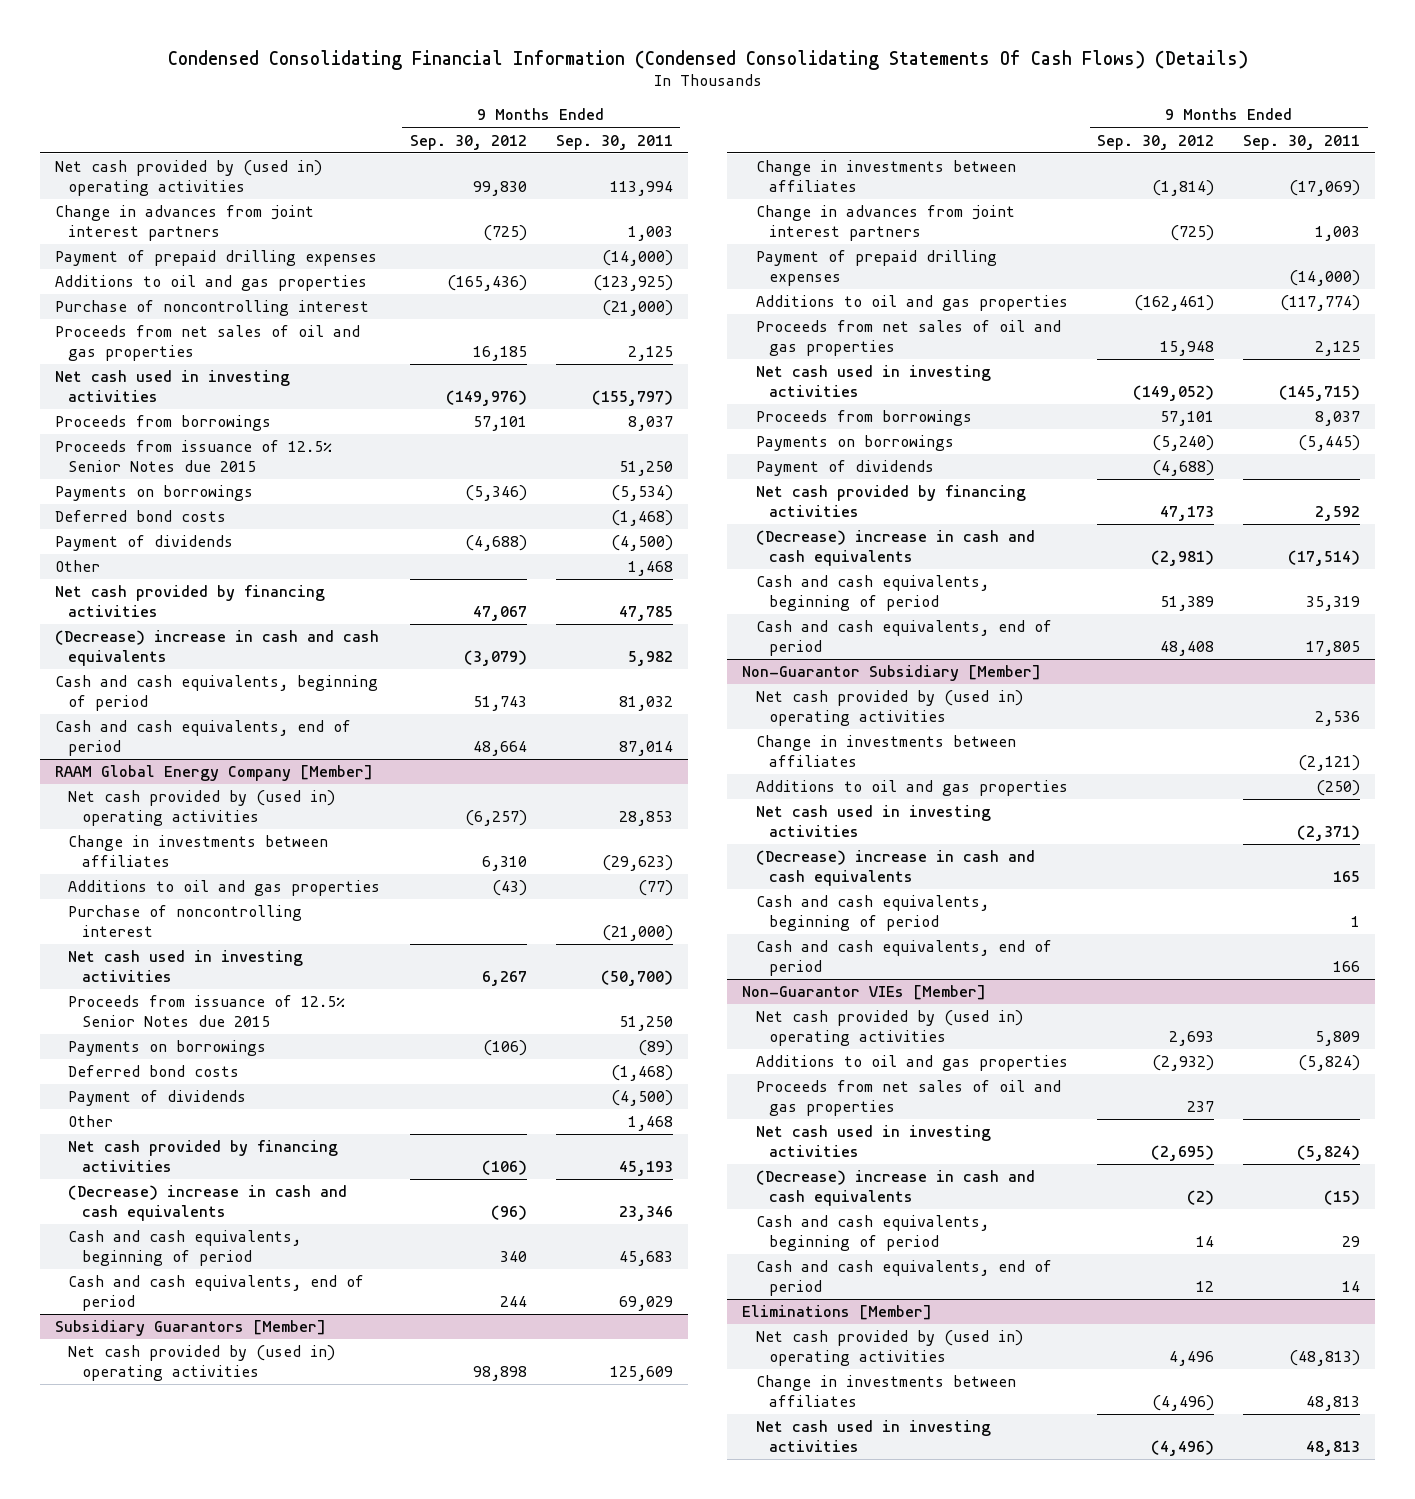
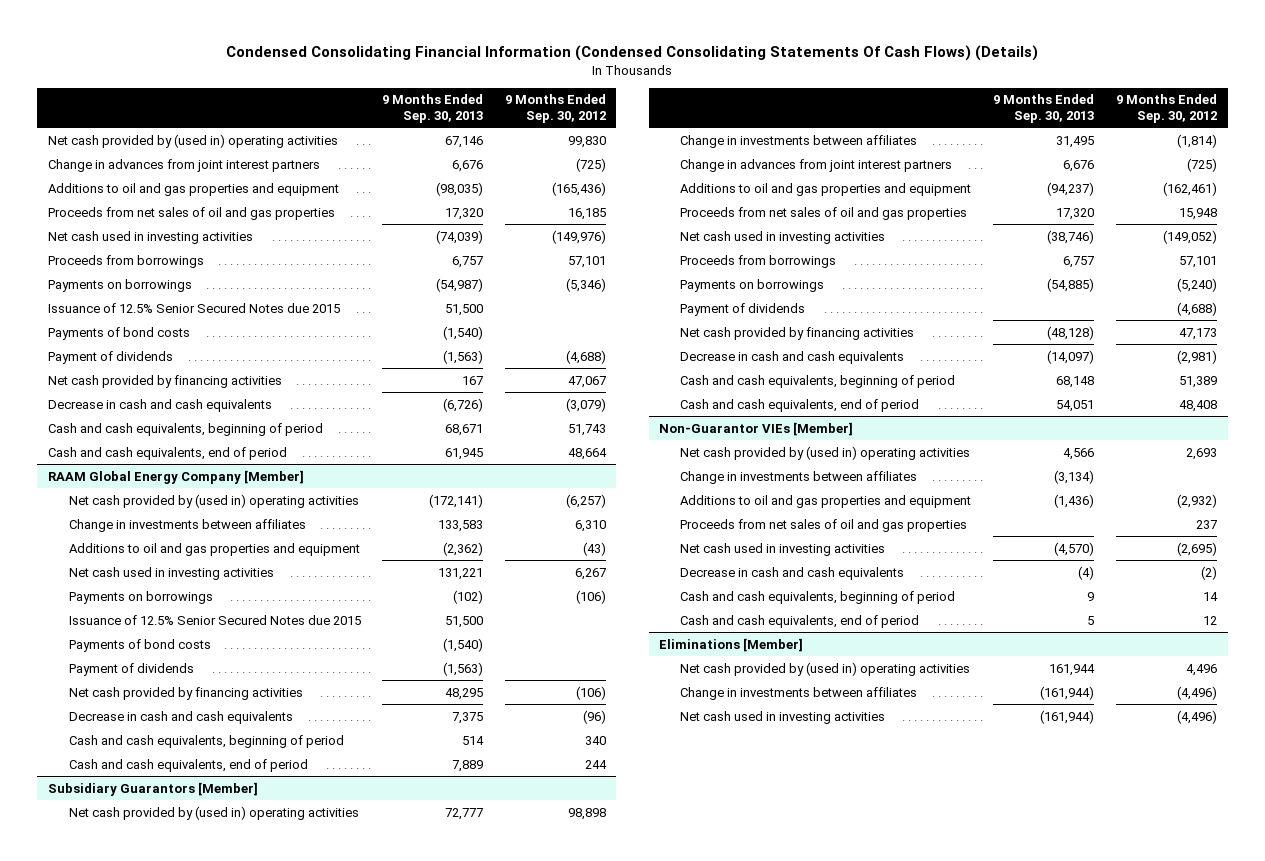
- | 9 Months Ended Sep. 30, 2012 | 9 Months Ended Sep. 30, 2011
+ | 9 Months Ended Sep. 30, 2013 | 9 Months Ended Sep. 30, 2012
- Payment of prepaid drilling expenses | | (14,000)
- Additions to oil and gas properties | (165,436) | (123,925)
- Purchase of noncontrolling interest | | (21,000)
+ Additions to oil and gas properties and equipment | (98,035) | (165,436)
- Proceeds from issuance of 12.5% Senior Notes due 2015 | | 51,250
- Deferred bond costs | | (1,468)
+ Issuance of 12.5% Senior Secured Notes due 2015 | 51,500 |
+ Payments of bond costs | (1,540) |
- Other | | 1,468
- (Decrease) increase in cash and cash equivalents | (3,079) | 5,982
+ Decrease in cash and cash equivalents | (6,726) | (3,079)
@ RAAM Global Energy Company [Member]
- Additions to oil and gas properties | (43) | (77)
- Purchase of noncontrolling interest | | (21,000)
+ Additions to oil and gas properties and equipment | (2,362) | (43)
- Proceeds from issuance of 12.5% Senior Notes due 2015 | | 51,250
- Deferred bond costs | | (1,468)
+ Issuance of 12.5% Senior Secured Notes due 2015 | 51,500 |
+ Payments of bond costs | (1,540) |
- Other | | 1,468
- (Decrease) increase in cash and cash equivalents | (96) | 23,346
+ Decrease in cash and cash equivalents | 7,375 | (96)
@ Subsidiary Guarantors [Member]
- Payment of prepaid drilling expenses | | (14,000)
- Additions to oil and gas properties | (162,461) | (117,774)
+ Additions to oil and gas properties and equipment | (94,237) | (162,461)
- (Decrease) increase in cash and cash equivalents | (2,981) | (17,514)
+ Decrease in cash and cash equivalents | (14,097) | (2,981)
- Non-Guarantor Subsidiary [Member]
- Net cash provided by (used in) operating activities | | 2,536
- Change in investments between affiliates | | (2,121)
- Additions to oil and gas properties | | (250)
- Net cash used in investing activities | | (2,371)
- (Decrease) increase in cash and cash equivalents | | 165
- Cash and cash equivalents, beginning of period | | 1
- Cash and cash equivalents, end of period | | 166
@ Non-Guarantor VIEs [Member]
- Additions to oil and gas properties | (2,932) | (5,824)
+ Change in investments between affiliates | (3,134) |
+ Additions to oil and gas properties and equipment | (1,436) | (2,932)
- (Decrease) increase in cash and cash equivalents | (2) | (15)
+ Decrease in cash and cash equivalents | (4) | (2)

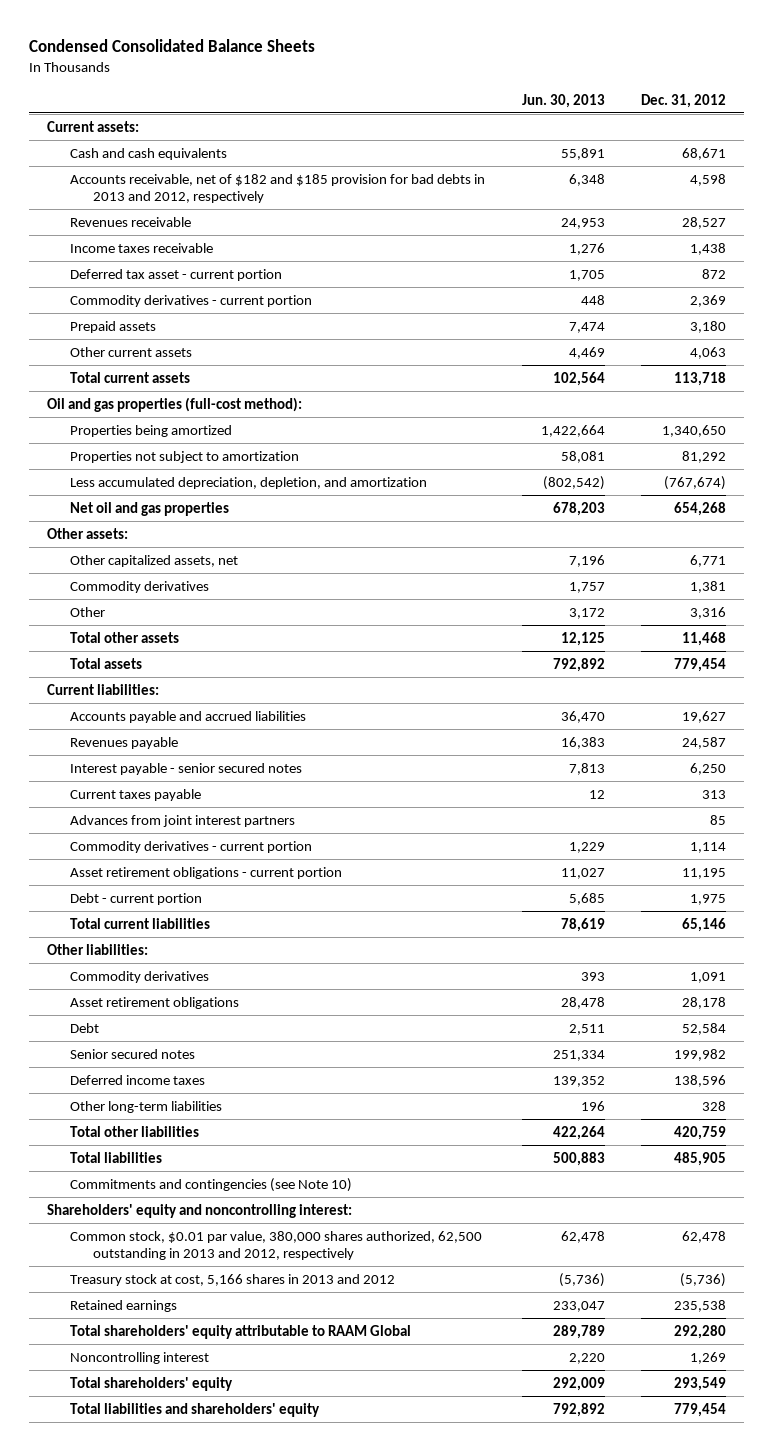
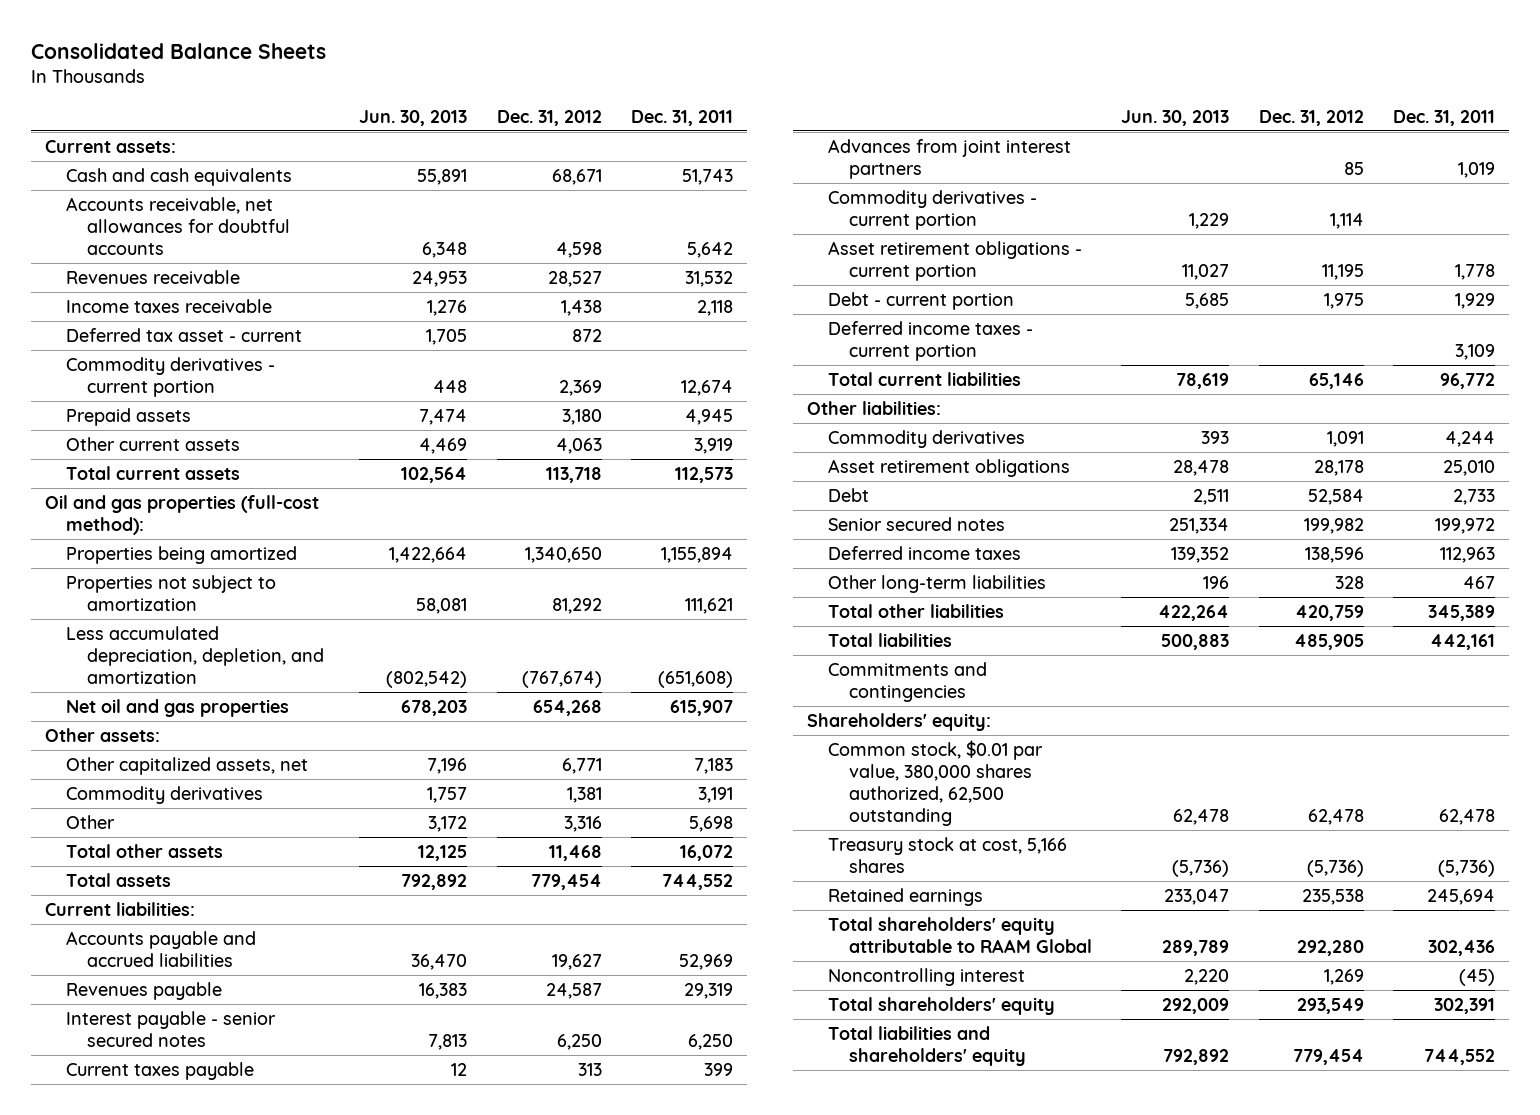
- Condensed Consolidated Balance Sheets
+ Consolidated Balance Sheets
- | Jun. 30, 2013 | Dec. 31, 2012
+ | Jun. 30, 2013 | Dec. 31, 2012 | Dec. 31, 2011
- Accounts receivable, net of $182 and $185 provision for bad debts in 2013 and 2012, respectively | 6,348 | 4,598
+ Accounts receivable, net allowances for doubtful accounts | 6,348 | 4,598 | 5,642
- Deferred tax asset - current portion | 1,705 | 872
+ Deferred tax asset - current | 1,705 | 872 |
+ Deferred income taxes - current portion | | | 3,109
- Commitments and contingencies (see Note 10)
- Shareholders' equity and noncontrolling interest:
- Common stock, $0.01 par value, 380,000 shares authorized, 62,500 outstanding in 2013 and 2012, respectively | 62,478 | 62,478
- Treasury stock at cost, 5,166 shares in 2013 and 2012 | (5,736) | (5,736)
+ Commitments and contingencies
+ Shareholders' equity:
+ Common stock, $0.01 par value, 380,000 shares authorized, 62,500 outstanding | 62,478 | 62,478 | 62,478
+ Treasury stock at cost, 5,166 shares | (5,736) | (5,736) | (5,736)

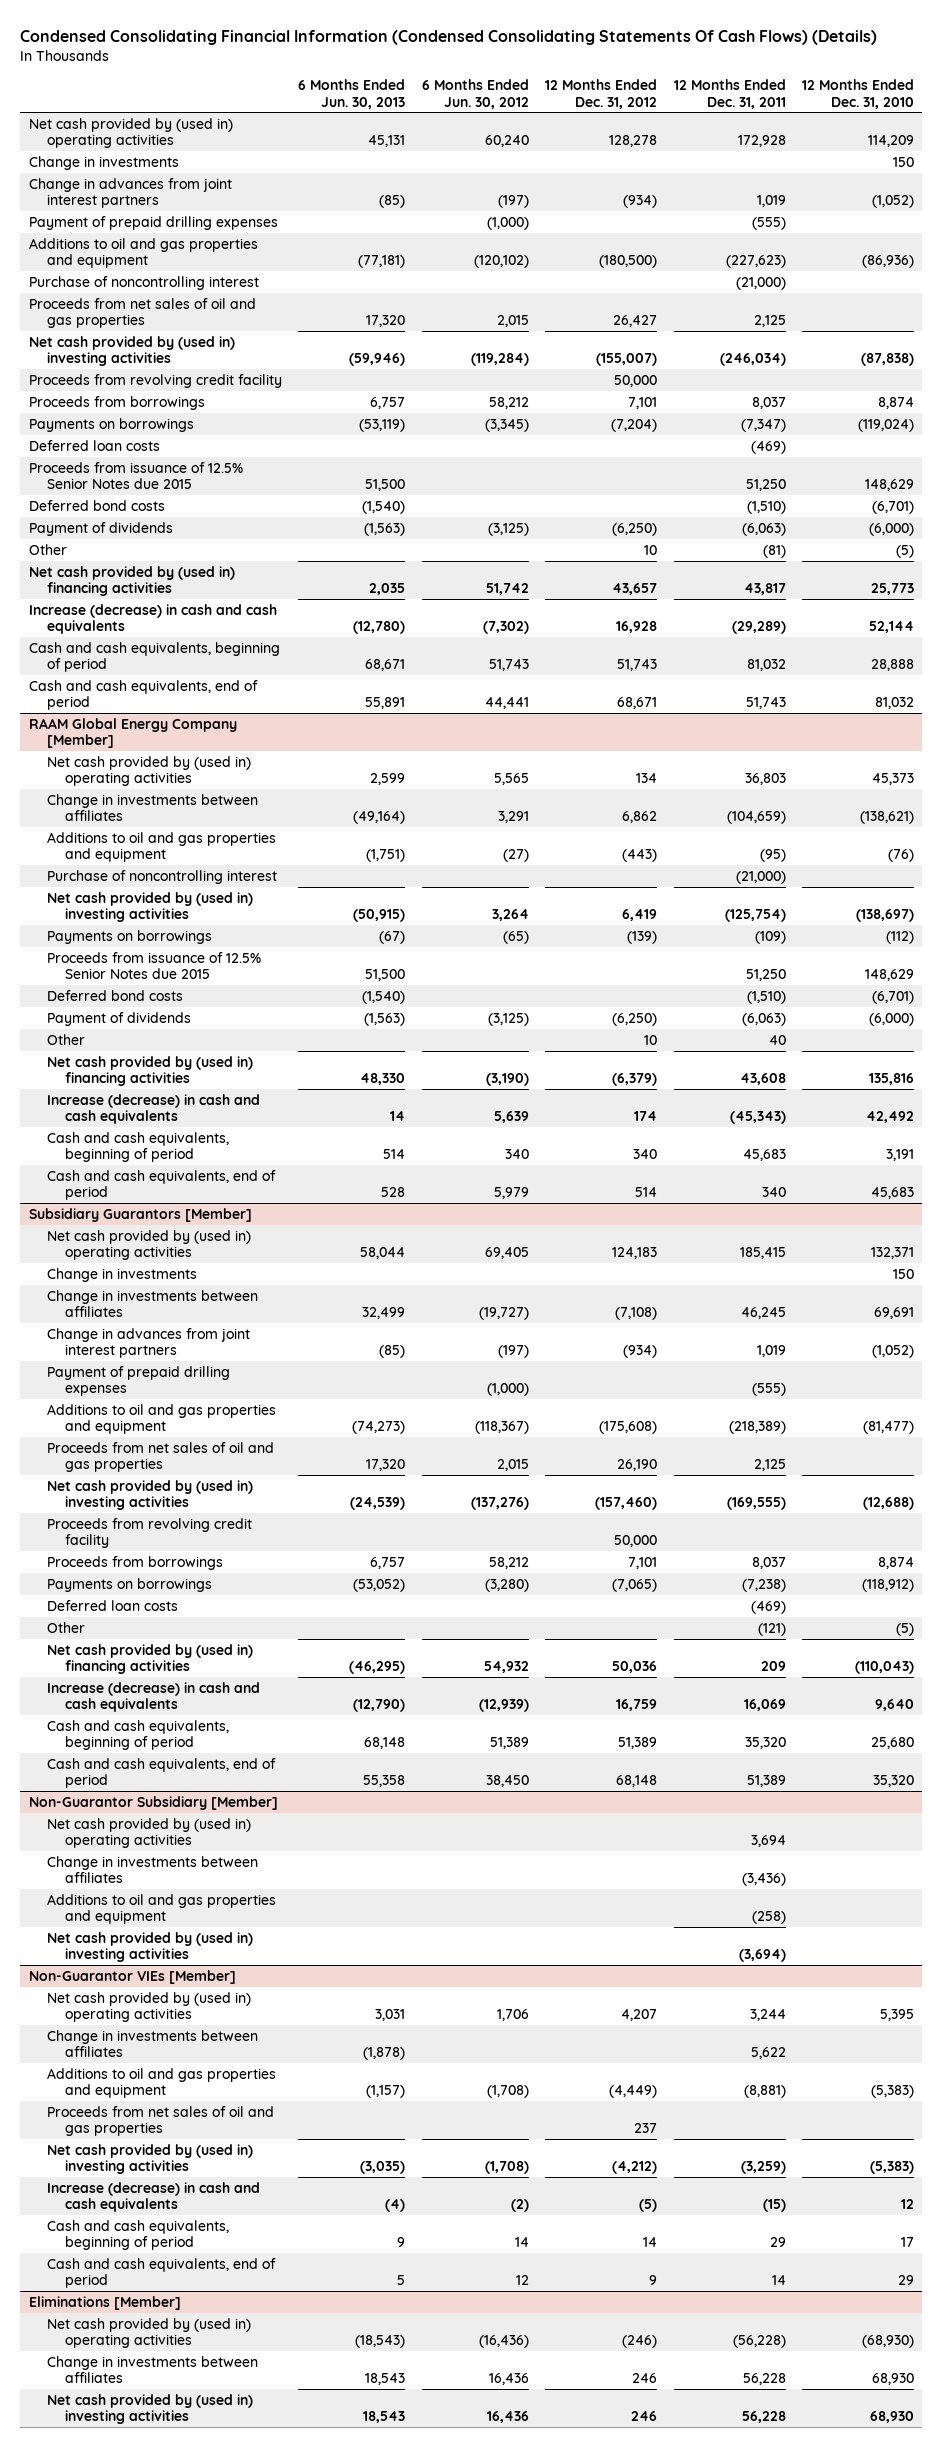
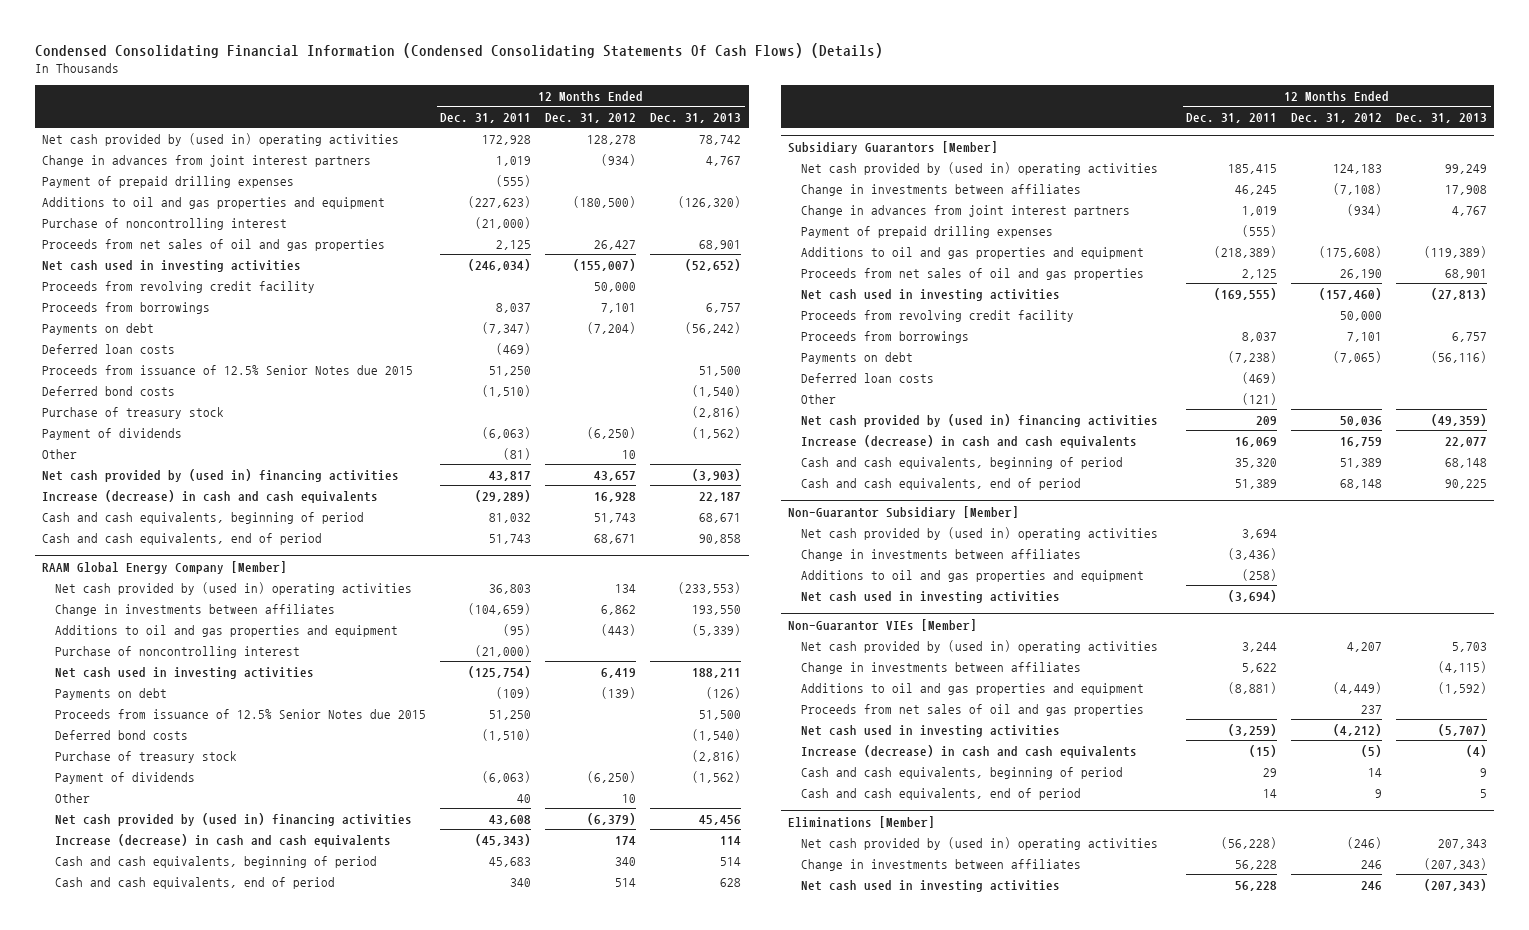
- | 6 Months Ended Jun. 30, 2013 | 6 Months Ended Jun. 30, 2012 | 12 Months Ended Dec. 31, 2012 | 12 Months Ended Dec. 31, 2011 | 12 Months Ended Dec. 31, 2010
+ | 12 Months Ended Dec. 31, 2011 | 12 Months Ended Dec. 31, 2012 | 12 Months Ended Dec. 31, 2013
- Change in investments | | | | | 150
- Net cash provided by (used in) investing activities | (59,946) | (119,284) | (155,007) | (246,034) | (87,838)
+ Net cash used in investing activities | (246,034) | (155,007) | (52,652)
- Payments on borrowings | (53,119) | (3,345) | (7,204) | (7,347) | (119,024)
+ Payments on debt | (7,347) | (7,204) | (56,242)
+ Purchase of treasury stock | | | (2,816)
@ RAAM Global Energy Company [Member]
- Net cash provided by (used in) investing activities | (50,915) | 3,264 | 6,419 | (125,754) | (138,697)
- Payments on borrowings | (67) | (65) | (139) | (109) | (112)
+ Net cash used in investing activities | (125,754) | 6,419 | 188,211
+ Payments on debt | (109) | (139) | (126)
+ Purchase of treasury stock | | | (2,816)
@ Subsidiary Guarantors [Member]
- Change in investments | | | | | 150
- Net cash provided by (used in) investing activities | (24,539) | (137,276) | (157,460) | (169,555) | (12,688)
+ Net cash used in investing activities | (169,555) | (157,460) | (27,813)
- Payments on borrowings | (53,052) | (3,280) | (7,065) | (7,238) | (118,912)
+ Payments on debt | (7,238) | (7,065) | (56,116)
@ Non-Guarantor Subsidiary [Member]
- Net cash provided by (used in) investing activities | | | | (3,694) |
+ Net cash used in investing activities | (3,694) | |
@ Non-Guarantor VIEs [Member]
- Net cash provided by (used in) investing activities | (3,035) | (1,708) | (4,212) | (3,259) | (5,383)
+ Net cash used in investing activities | (3,259) | (4,212) | (5,707)
@ Eliminations [Member]
- Net cash provided by (used in) investing activities | 18,543 | 16,436 | 246 | 56,228 | 68,930
+ Net cash used in investing activities | 56,228 | 246 | (207,343)

